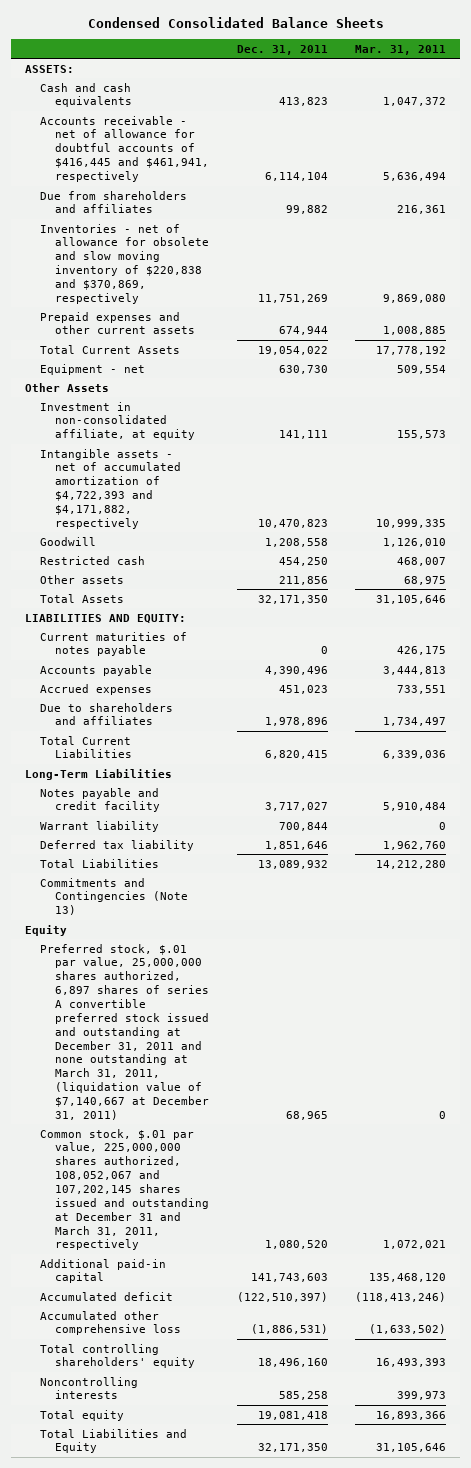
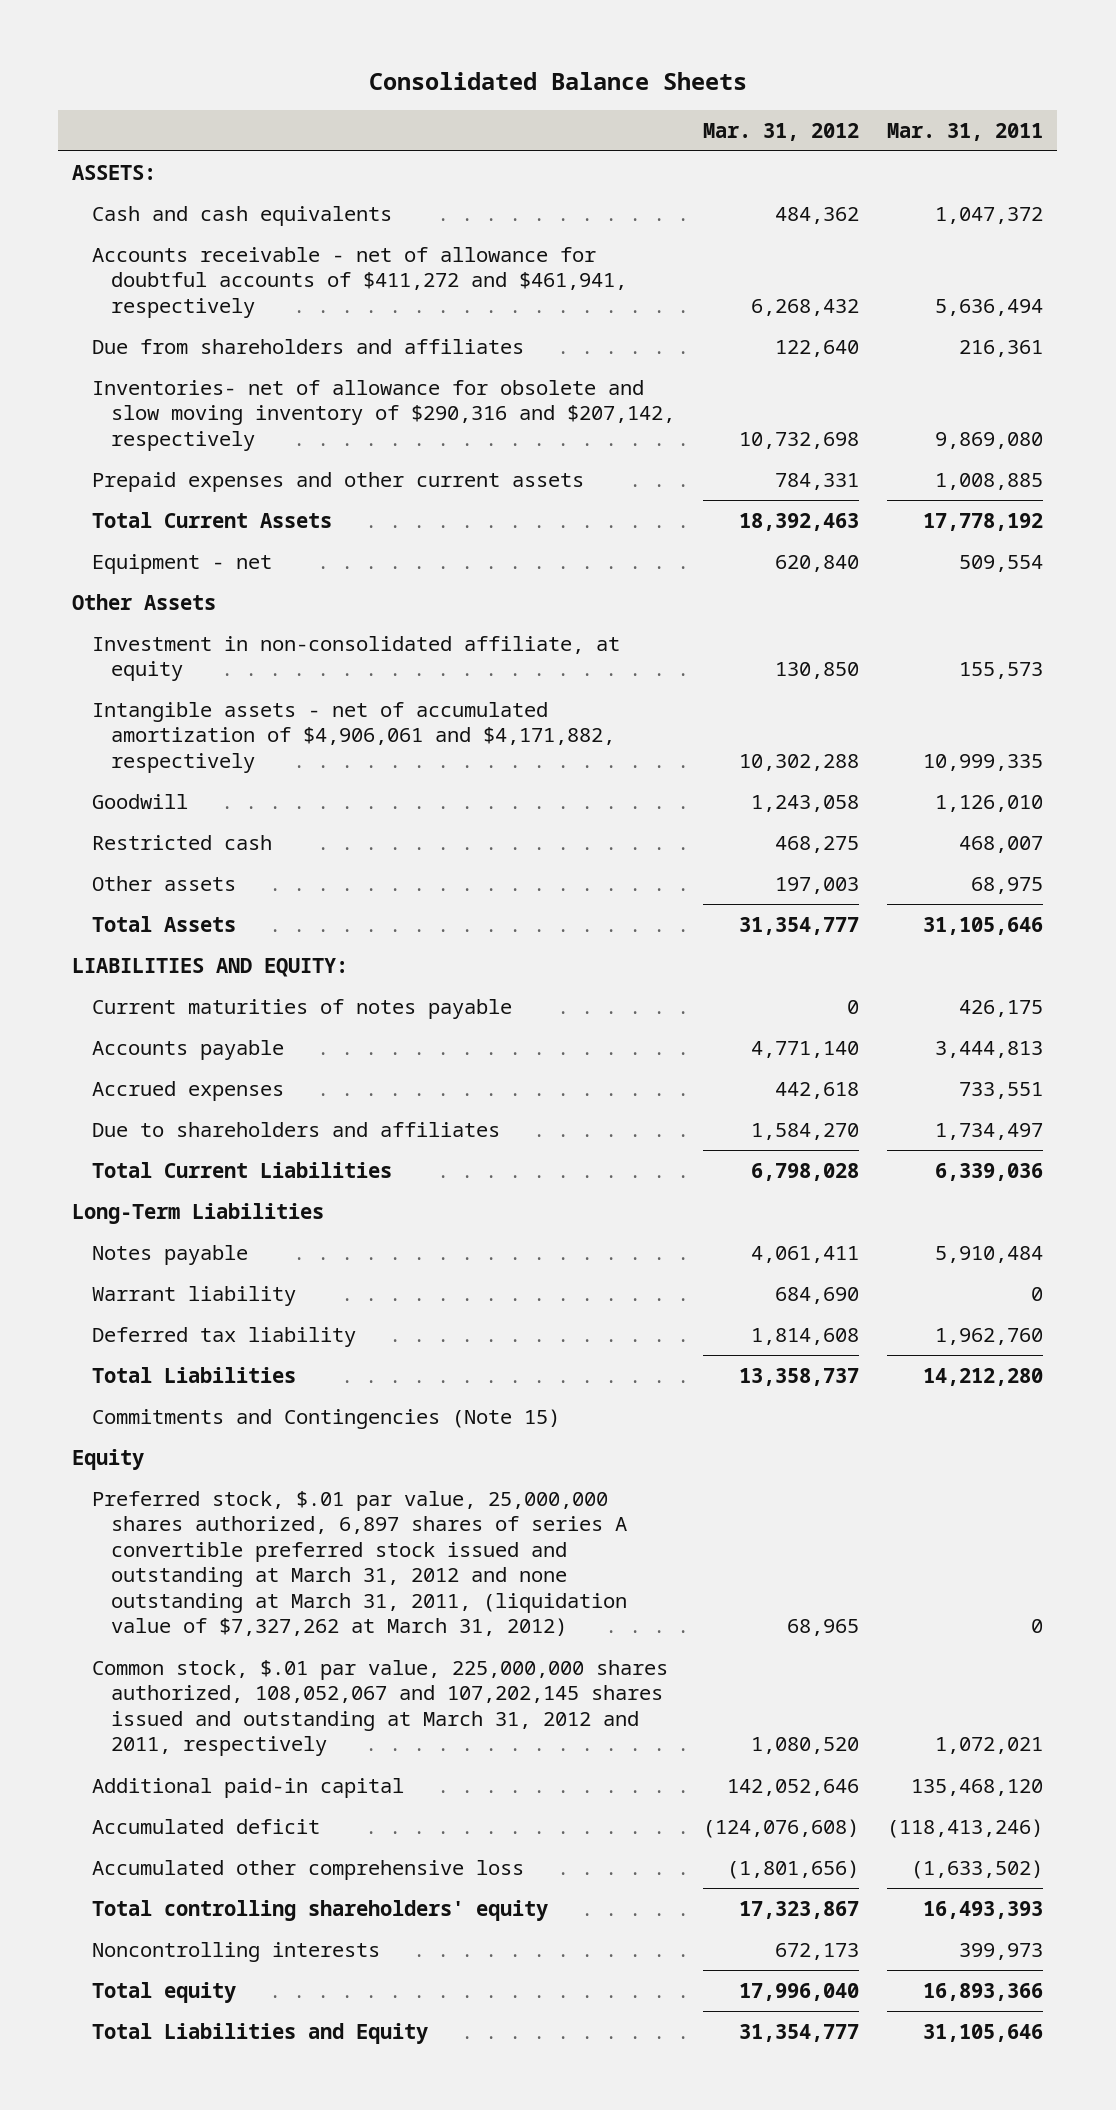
- Condensed Consolidated Balance Sheets
+ Consolidated Balance Sheets
- | Dec. 31, 2011 | Mar. 31, 2011
+ | Mar. 31, 2012 | Mar. 31, 2011
- Accounts receivable - net of allowance for doubtful accounts of $416,445 and $461,941, respectively | 6,114,104 | 5,636,494
+ Accounts receivable - net of allowance for doubtful accounts of $411,272 and $461,941, respectively | 6,268,432 | 5,636,494
- Inventories - net of allowance for obsolete and slow moving inventory of $220,838 and $370,869, respectively | 11,751,269 | 9,869,080
+ Inventories- net of allowance for obsolete and slow moving inventory of $290,316 and $207,142, respectively | 10,732,698 | 9,869,080
- Intangible assets - net of accumulated amortization of $4,722,393 and $4,171,882, respectively | 10,470,823 | 10,999,335
+ Intangible assets - net of accumulated amortization of $4,906,061 and $4,171,882, respectively | 10,302,288 | 10,999,335
- Notes payable and credit facility | 3,717,027 | 5,910,484
+ Notes payable | 4,061,411 | 5,910,484
- Commitments and Contingencies (Note 13)
+ Commitments and Contingencies (Note 15)
- Preferred stock, $.01 par value, 25,000,000 shares authorized, 6,897 shares of series A convertible preferred stock issued and outstanding at December 31, 2011 and none outstanding at March 31, 2011, (liquidation value of $7,140,667 at December 31, 2011) | 68,965 | 0
- Common stock, $.01 par value, 225,000,000 shares authorized, 108,052,067 and 107,202,145 shares issued and outstanding at December 31 and March 31, 2011, respectively | 1,080,520 | 1,072,021
+ Preferred stock, $.01 par value, 25,000,000 shares authorized, 6,897 shares of series A convertible preferred stock issued and outstanding at March 31, 2012 and none outstanding at March 31, 2011, (liquidation value of $7,327,262 at March 31, 2012) | 68,965 | 0
+ Common stock, $.01 par value, 225,000,000 shares authorized, 108,052,067 and 107,202,145 shares issued and outstanding at March 31, 2012 and 2011, respectively | 1,080,520 | 1,072,021

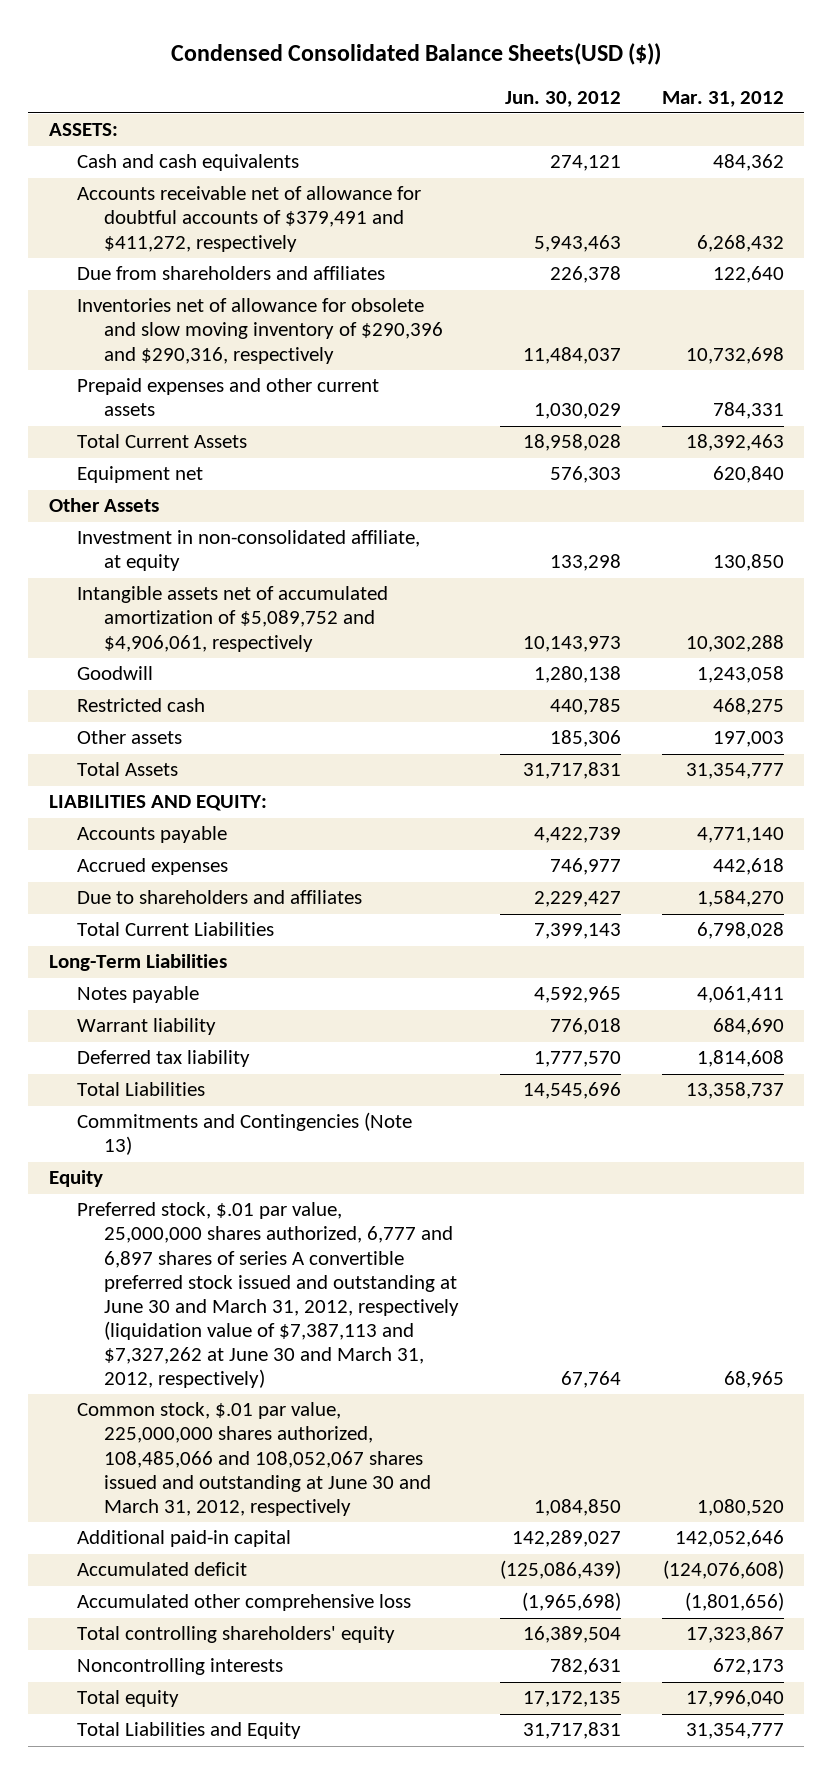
- Consolidated Balance Sheets
+ Condensed Consolidated Balance Sheets(USD ($))
- | Mar. 31, 2012 | Mar. 31, 2011
+ | Jun. 30, 2012 | Mar. 31, 2012
- Accounts receivable - net of allowance for doubtful accounts of $411,272 and $461,941, respectively | 6,268,432 | 5,636,494
+ Accounts receivable net of allowance for doubtful accounts of $379,491 and $411,272, respectively | 5,943,463 | 6,268,432
- Inventories- net of allowance for obsolete and slow moving inventory of $290,316 and $207,142, respectively | 10,732,698 | 9,869,080
+ Inventories net of allowance for obsolete and slow moving inventory of $290,396 and $290,316, respectively | 11,484,037 | 10,732,698
- Equipment - net | 620,840 | 509,554
+ Equipment net | 576,303 | 620,840
- Intangible assets - net of accumulated amortization of $4,906,061 and $4,171,882, respectively | 10,302,288 | 10,999,335
+ Intangible assets net of accumulated amortization of $5,089,752 and $4,906,061, respectively | 10,143,973 | 10,302,288
- Current maturities of notes payable | 0 | 426,175
- Commitments and Contingencies (Note 15)
+ Commitments and Contingencies (Note 13)
- Preferred stock, $.01 par value, 25,000,000 shares authorized, 6,897 shares of series A convertible preferred stock issued and outstanding at March 31, 2012 and none outstanding at March 31, 2011, (liquidation value of $7,327,262 at March 31, 2012) | 68,965 | 0
- Common stock, $.01 par value, 225,000,000 shares authorized, 108,052,067 and 107,202,145 shares issued and outstanding at March 31, 2012 and 2011, respectively | 1,080,520 | 1,072,021
+ Preferred stock, $.01 par value, 25,000,000 shares authorized, 6,777 and 6,897 shares of series A convertible preferred stock issued and outstanding at June 30 and March 31, 2012, respectively (liquidation value of $7,387,113 and $7,327,262 at June 30 and March 31, 2012, respectively) | 67,764 | 68,965
+ Common stock, $.01 par value, 225,000,000 shares authorized, 108,485,066 and 108,052,067 shares issued and outstanding at June 30 and March 31, 2012, respectively | 1,084,850 | 1,080,520

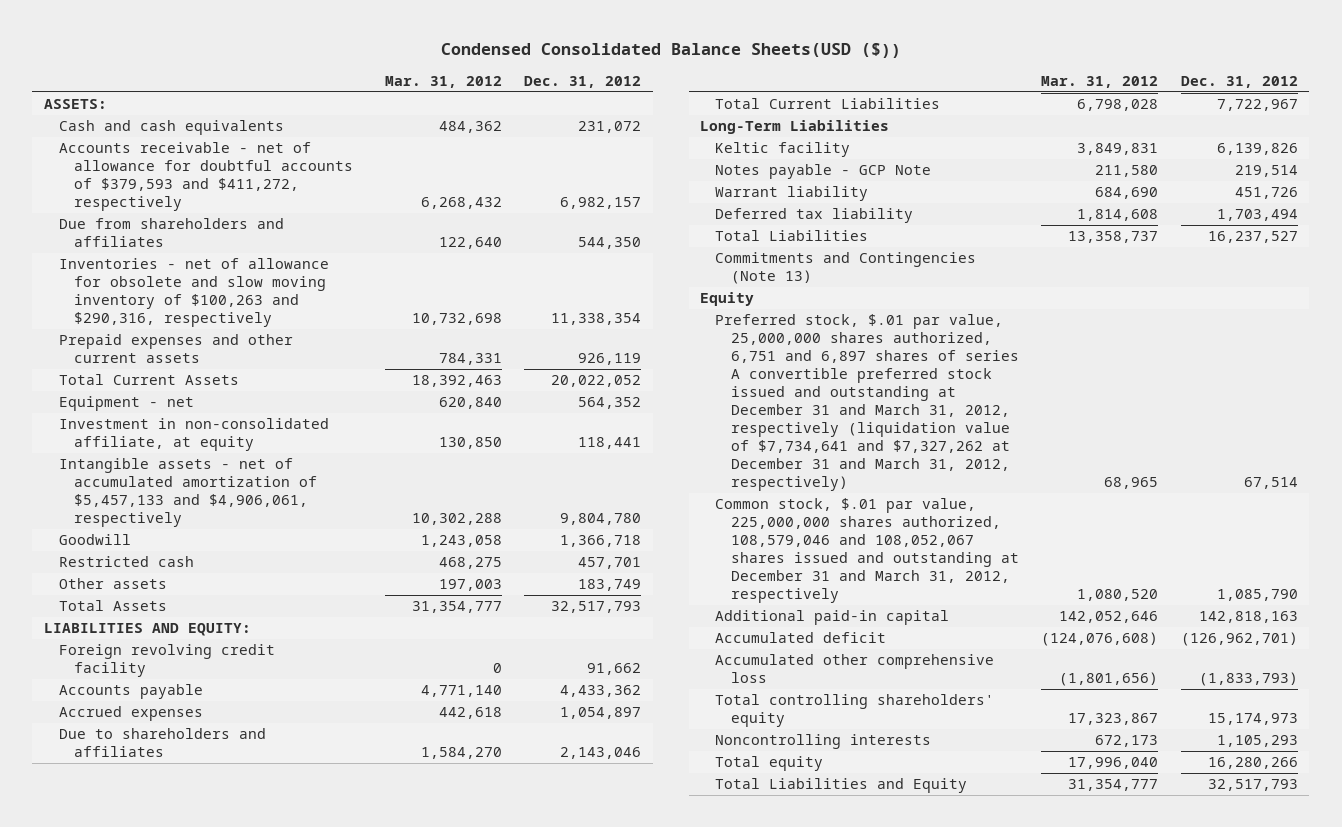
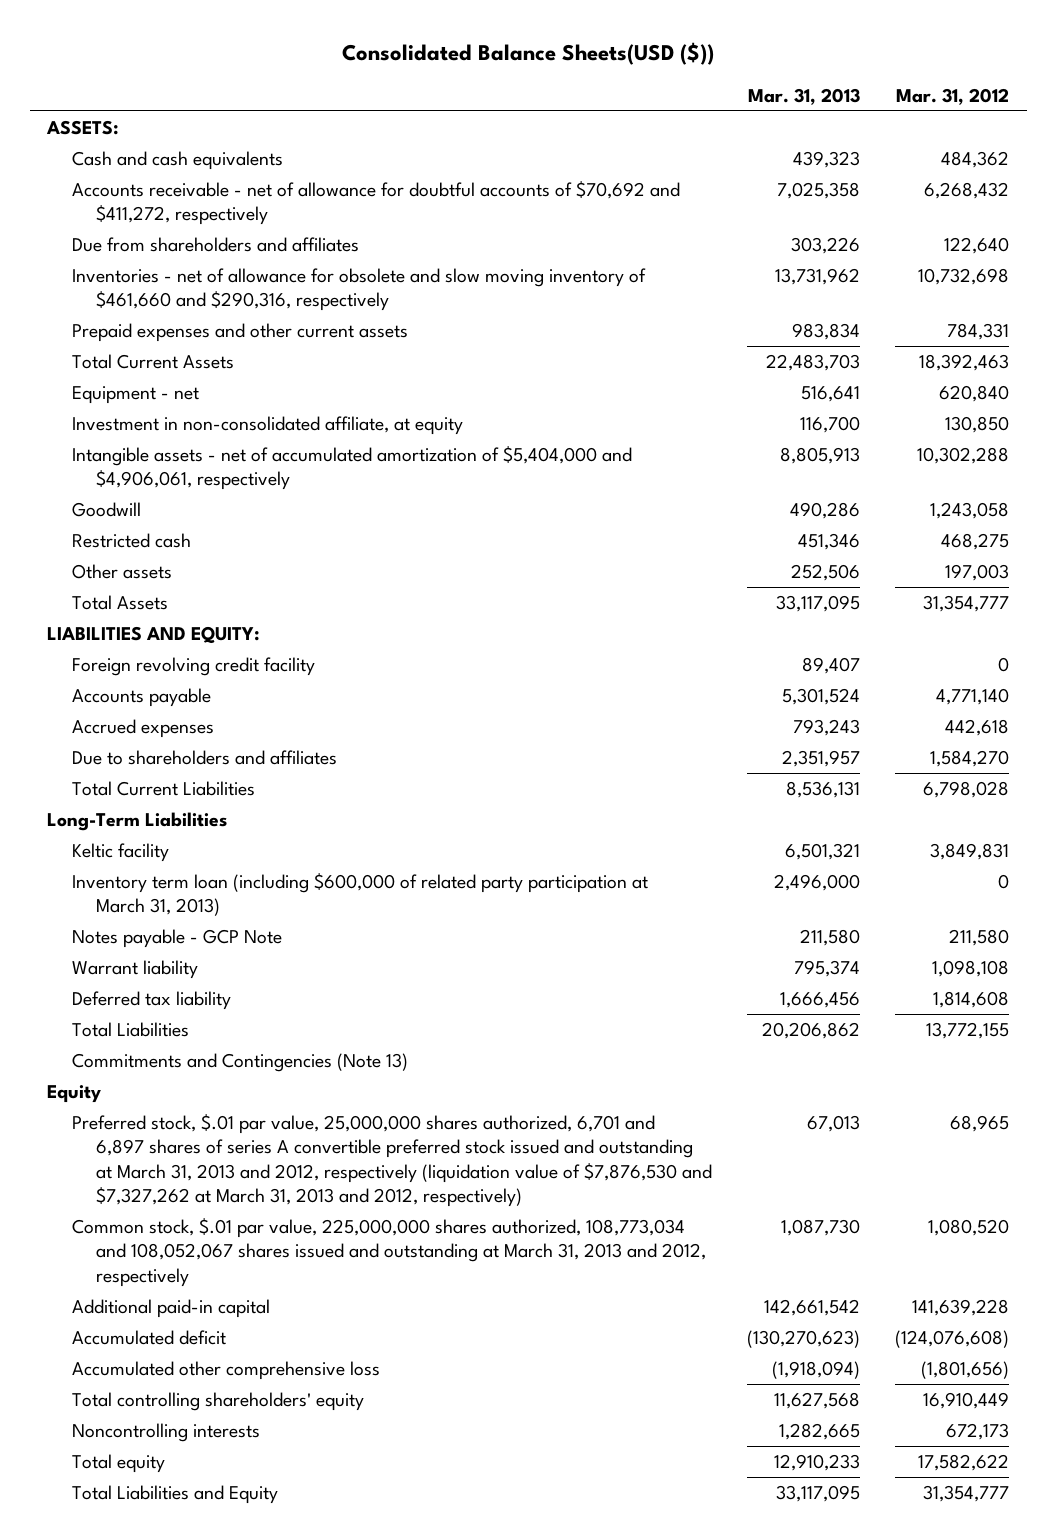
- Condensed Consolidated Balance Sheets(USD ($))
+ Consolidated Balance Sheets(USD ($))
- | Mar. 31, 2012 | Dec. 31, 2012
+ | Mar. 31, 2013 | Mar. 31, 2012
- Accounts receivable - net of allowance for doubtful accounts of $379,593 and $411,272, respectively | 6,268,432 | 6,982,157
+ Accounts receivable - net of allowance for doubtful accounts of $70,692 and $411,272, respectively | 7,025,358 | 6,268,432
- Inventories - net of allowance for obsolete and slow moving inventory of $100,263 and $290,316, respectively | 10,732,698 | 11,338,354
+ Inventories - net of allowance for obsolete and slow moving inventory of $461,660 and $290,316, respectively | 13,731,962 | 10,732,698
- Intangible assets - net of accumulated amortization of $5,457,133 and $4,906,061, respectively | 10,302,288 | 9,804,780
+ Intangible assets - net of accumulated amortization of $5,404,000 and $4,906,061, respectively | 8,805,913 | 10,302,288
+ Inventory term loan (including $600,000 of related party participation at March 31, 2013) | 2,496,000 | 0
- Warrant liability | 684,690 | 451,726
+ Warrant liability | 795,374 | 1,098,108
- Total Liabilities | 13,358,737 | 16,237,527
+ Total Liabilities | 20,206,862 | 13,772,155
- Preferred stock, $.01 par value, 25,000,000 shares authorized, 6,751 and 6,897 shares of series A convertible preferred stock issued and outstanding at December 31 and March 31, 2012, respectively (liquidation value of $7,734,641 and $7,327,262 at December 31 and March 31, 2012, respectively) | 68,965 | 67,514
- Common stock, $.01 par value, 225,000,000 shares authorized, 108,579,046 and 108,052,067 shares issued and outstanding at December 31 and March 31, 2012, respectively | 1,080,520 | 1,085,790
- Additional paid-in capital | 142,052,646 | 142,818,163
+ Preferred stock, $.01 par value, 25,000,000 shares authorized, 6,701 and 6,897 shares of series A convertible preferred stock issued and outstanding at March 31, 2013 and 2012, respectively (liquidation value of $7,876,530 and $7,327,262 at March 31, 2013 and 2012, respectively) | 67,013 | 68,965
+ Common stock, $.01 par value, 225,000,000 shares authorized, 108,773,034 and 108,052,067 shares issued and outstanding at March 31, 2013 and 2012, respectively | 1,087,730 | 1,080,520
+ Additional paid-in capital | 142,661,542 | 141,639,228
- Total controlling shareholders' equity | 17,323,867 | 15,174,973
+ Total controlling shareholders' equity | 11,627,568 | 16,910,449
- Total equity | 17,996,040 | 16,280,266
+ Total equity | 12,910,233 | 17,582,622

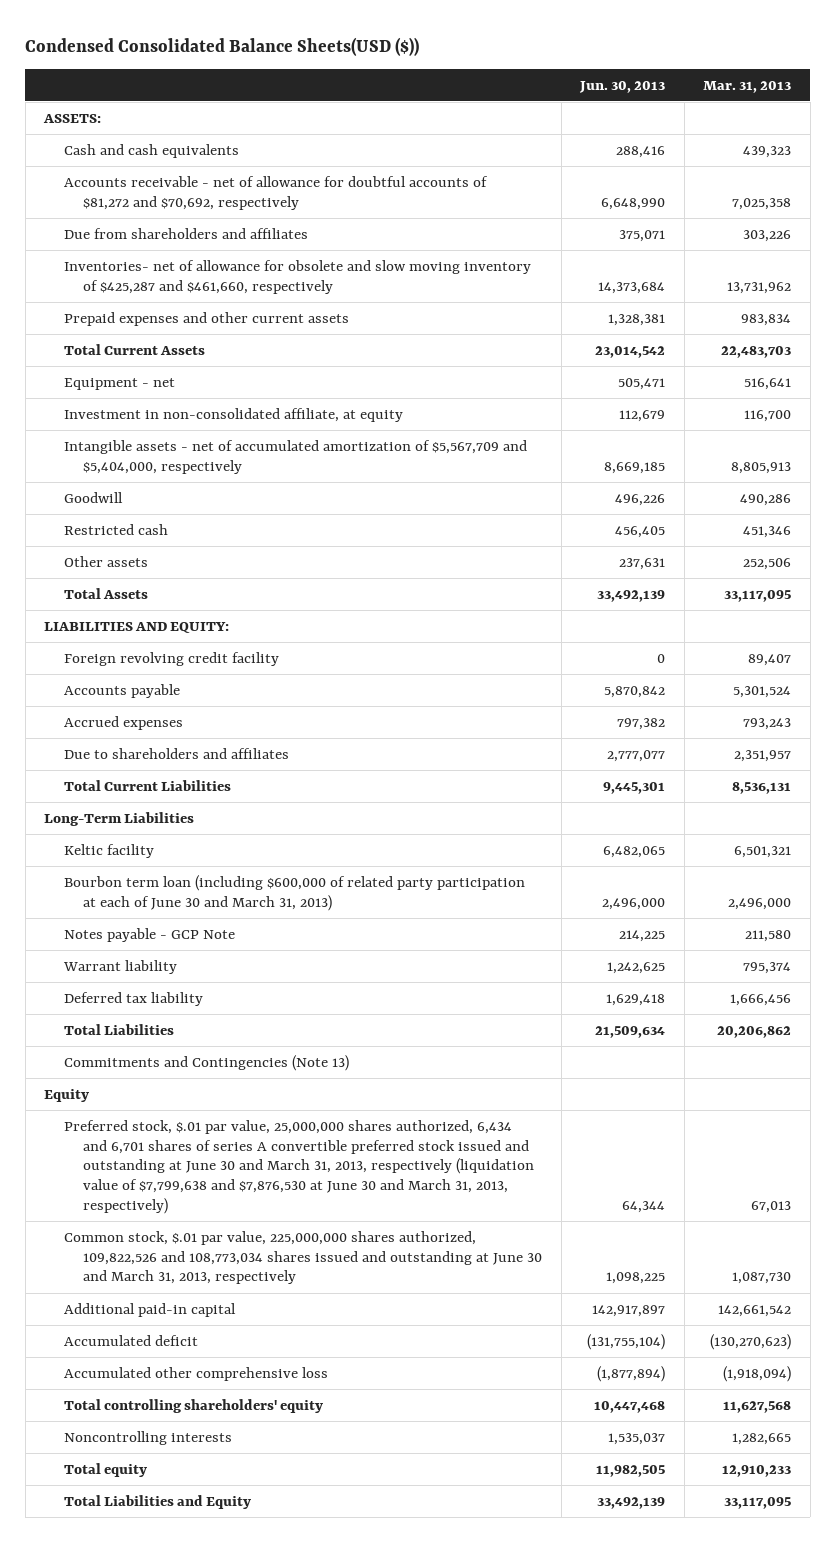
- Consolidated Balance Sheets(USD ($))
+ Condensed Consolidated Balance Sheets(USD ($))
- | Mar. 31, 2013 | Mar. 31, 2012
+ | Jun. 30, 2013 | Mar. 31, 2013
- Accounts receivable - net of allowance for doubtful accounts of $70,692 and $411,272, respectively | 7,025,358 | 6,268,432
+ Accounts receivable - net of allowance for doubtful accounts of $81,272 and $70,692, respectively | 6,648,990 | 7,025,358
- Inventories - net of allowance for obsolete and slow moving inventory of $461,660 and $290,316, respectively | 13,731,962 | 10,732,698
+ Inventories- net of allowance for obsolete and slow moving inventory of $425,287 and $461,660, respectively | 14,373,684 | 13,731,962
- Intangible assets - net of accumulated amortization of $5,404,000 and $4,906,061, respectively | 8,805,913 | 10,302,288
+ Intangible assets - net of accumulated amortization of $5,567,709 and $5,404,000, respectively | 8,669,185 | 8,805,913
- Inventory term loan (including $600,000 of related party participation at March 31, 2013) | 2,496,000 | 0
+ Bourbon term loan (including $600,000 of related party participation at each of June 30 and March 31, 2013) | 2,496,000 | 2,496,000
- Preferred stock, $.01 par value, 25,000,000 shares authorized, 6,701 and 6,897 shares of series A convertible preferred stock issued and outstanding at March 31, 2013 and 2012, respectively (liquidation value of $7,876,530 and $7,327,262 at March 31, 2013 and 2012, respectively) | 67,013 | 68,965
- Common stock, $.01 par value, 225,000,000 shares authorized, 108,773,034 and 108,052,067 shares issued and outstanding at March 31, 2013 and 2012, respectively | 1,087,730 | 1,080,520
+ Preferred stock, $.01 par value, 25,000,000 shares authorized, 6,434 and 6,701 shares of series A convertible preferred stock issued and outstanding at June 30 and March 31, 2013, respectively (liquidation value of $7,799,638 and $7,876,530 at June 30 and March 31, 2013, respectively) | 64,344 | 67,013
+ Common stock, $.01 par value, 225,000,000 shares authorized, 109,822,526 and 108,773,034 shares issued and outstanding at June 30 and March 31, 2013, respectively | 1,098,225 | 1,087,730

